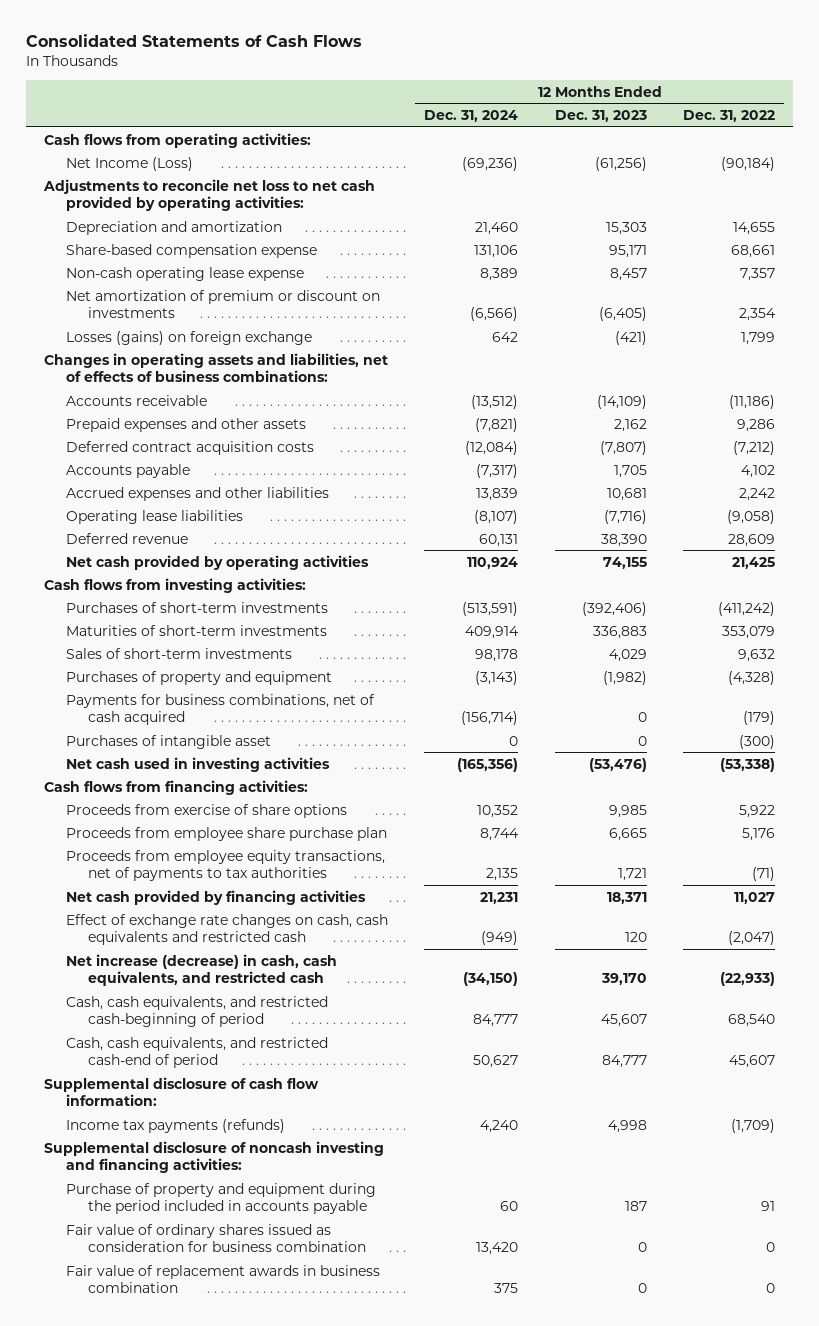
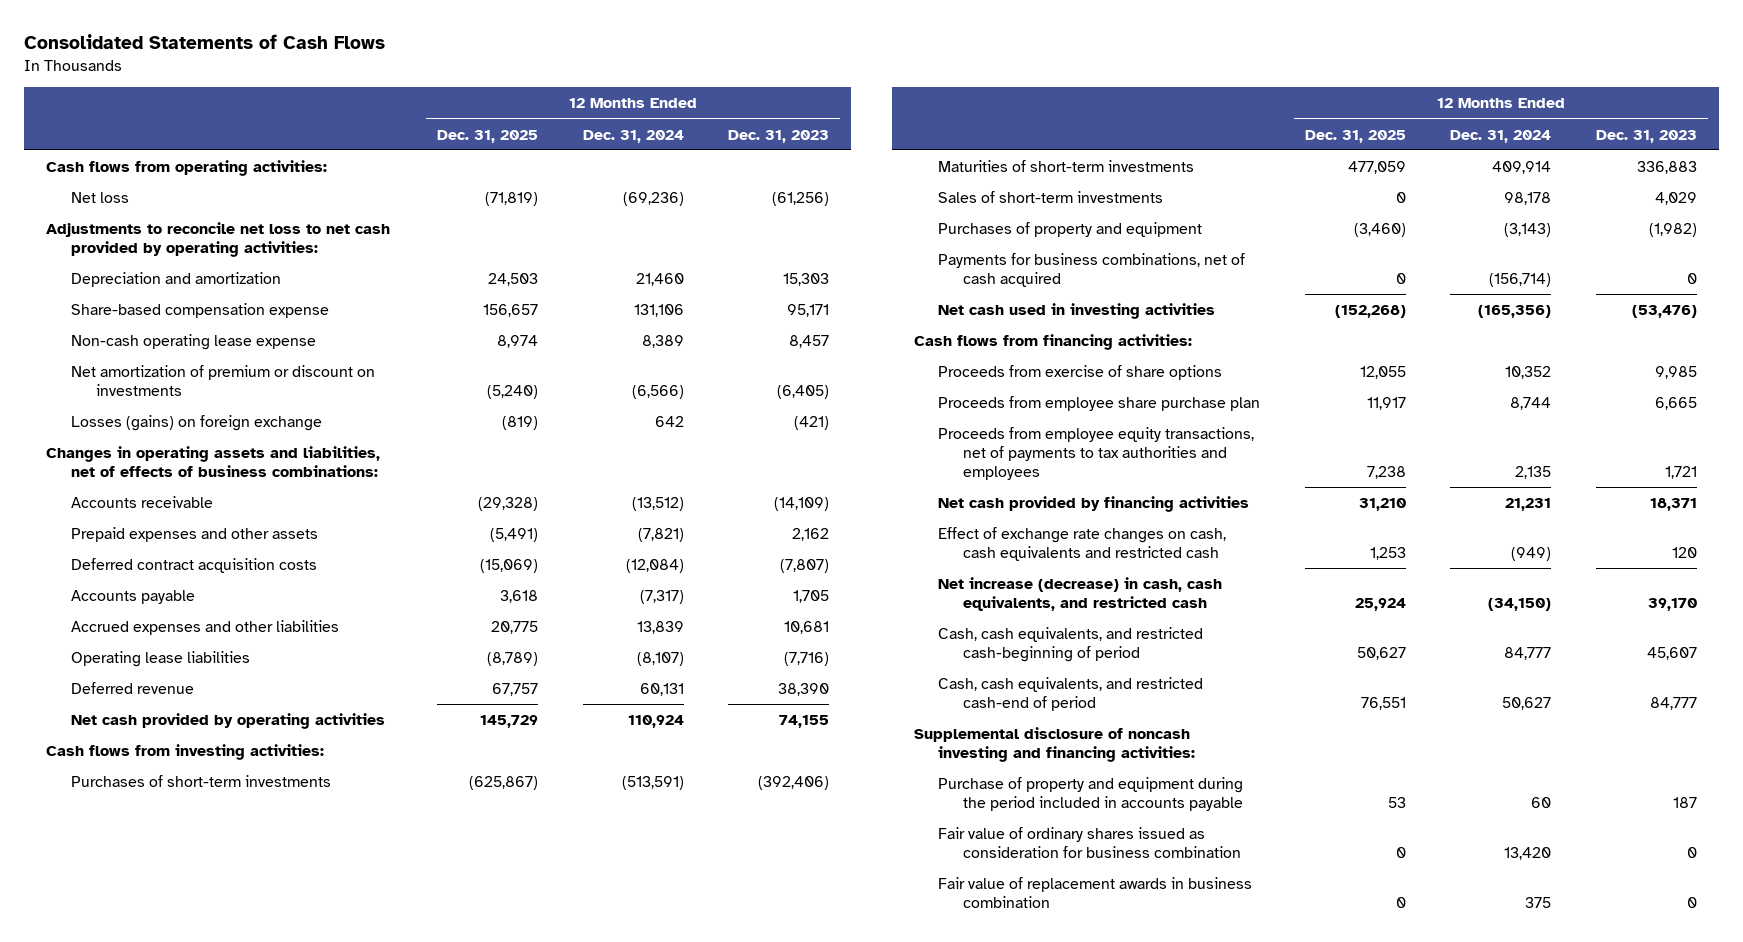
- | 12 Months Ended Dec. 31, 2024 | 12 Months Ended Dec. 31, 2023 | 12 Months Ended Dec. 31, 2022
+ | 12 Months Ended Dec. 31, 2025 | 12 Months Ended Dec. 31, 2024 | 12 Months Ended Dec. 31, 2023
- Net Income (Loss) | (69,236) | (61,256) | (90,184)
+ Net loss | (71,819) | (69,236) | (61,256)
- Purchases of intangible asset | 0 | 0 | (300)
- Proceeds from employee equity transactions, net of payments to tax authorities | 2,135 | 1,721 | (71)
+ Proceeds from employee equity transactions, net of payments to tax authorities and employees | 7,238 | 2,135 | 1,721
- Supplemental disclosure of cash flow information:
- Income tax payments (refunds) | 4,240 | 4,998 | (1,709)

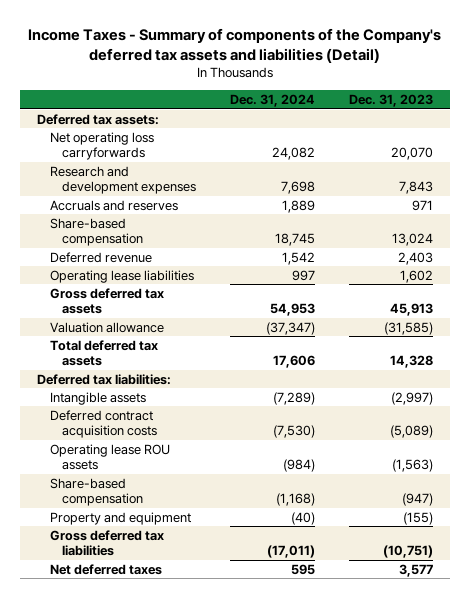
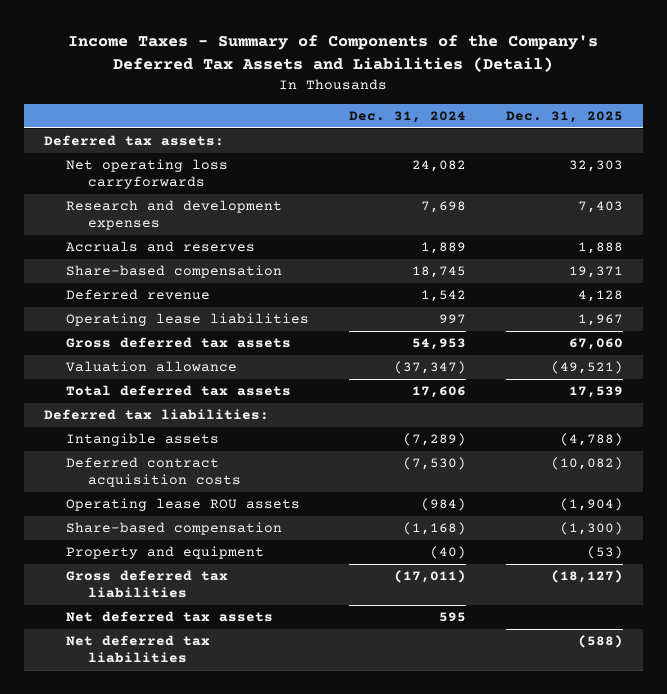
- Income Taxes - Summary of components of the Company's deferred tax assets and liabilities (Detail)
+ Income Taxes - Summary of Components of the Company's Deferred Tax Assets and Liabilities (Detail)
- | Dec. 31, 2024 | Dec. 31, 2023
+ | Dec. 31, 2024 | Dec. 31, 2025
- Net deferred taxes | 595 | 3,577
+ Net deferred tax assets | 595 |
+ Net deferred tax liabilities | | (588)

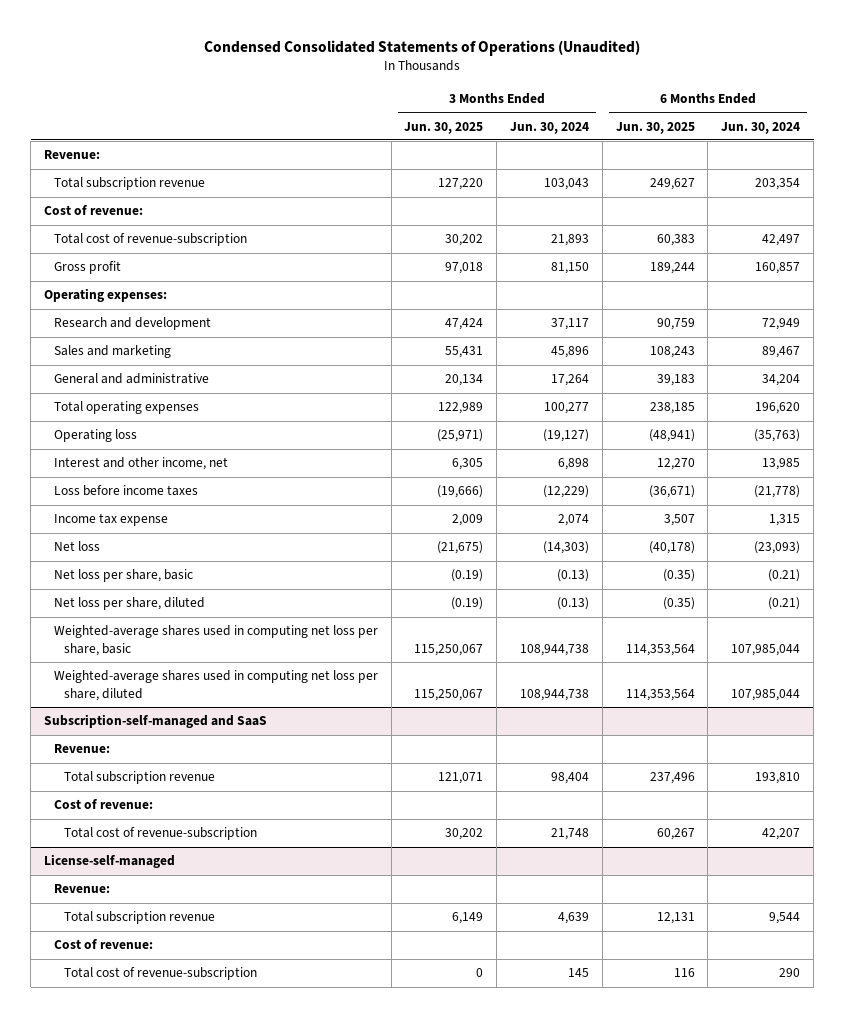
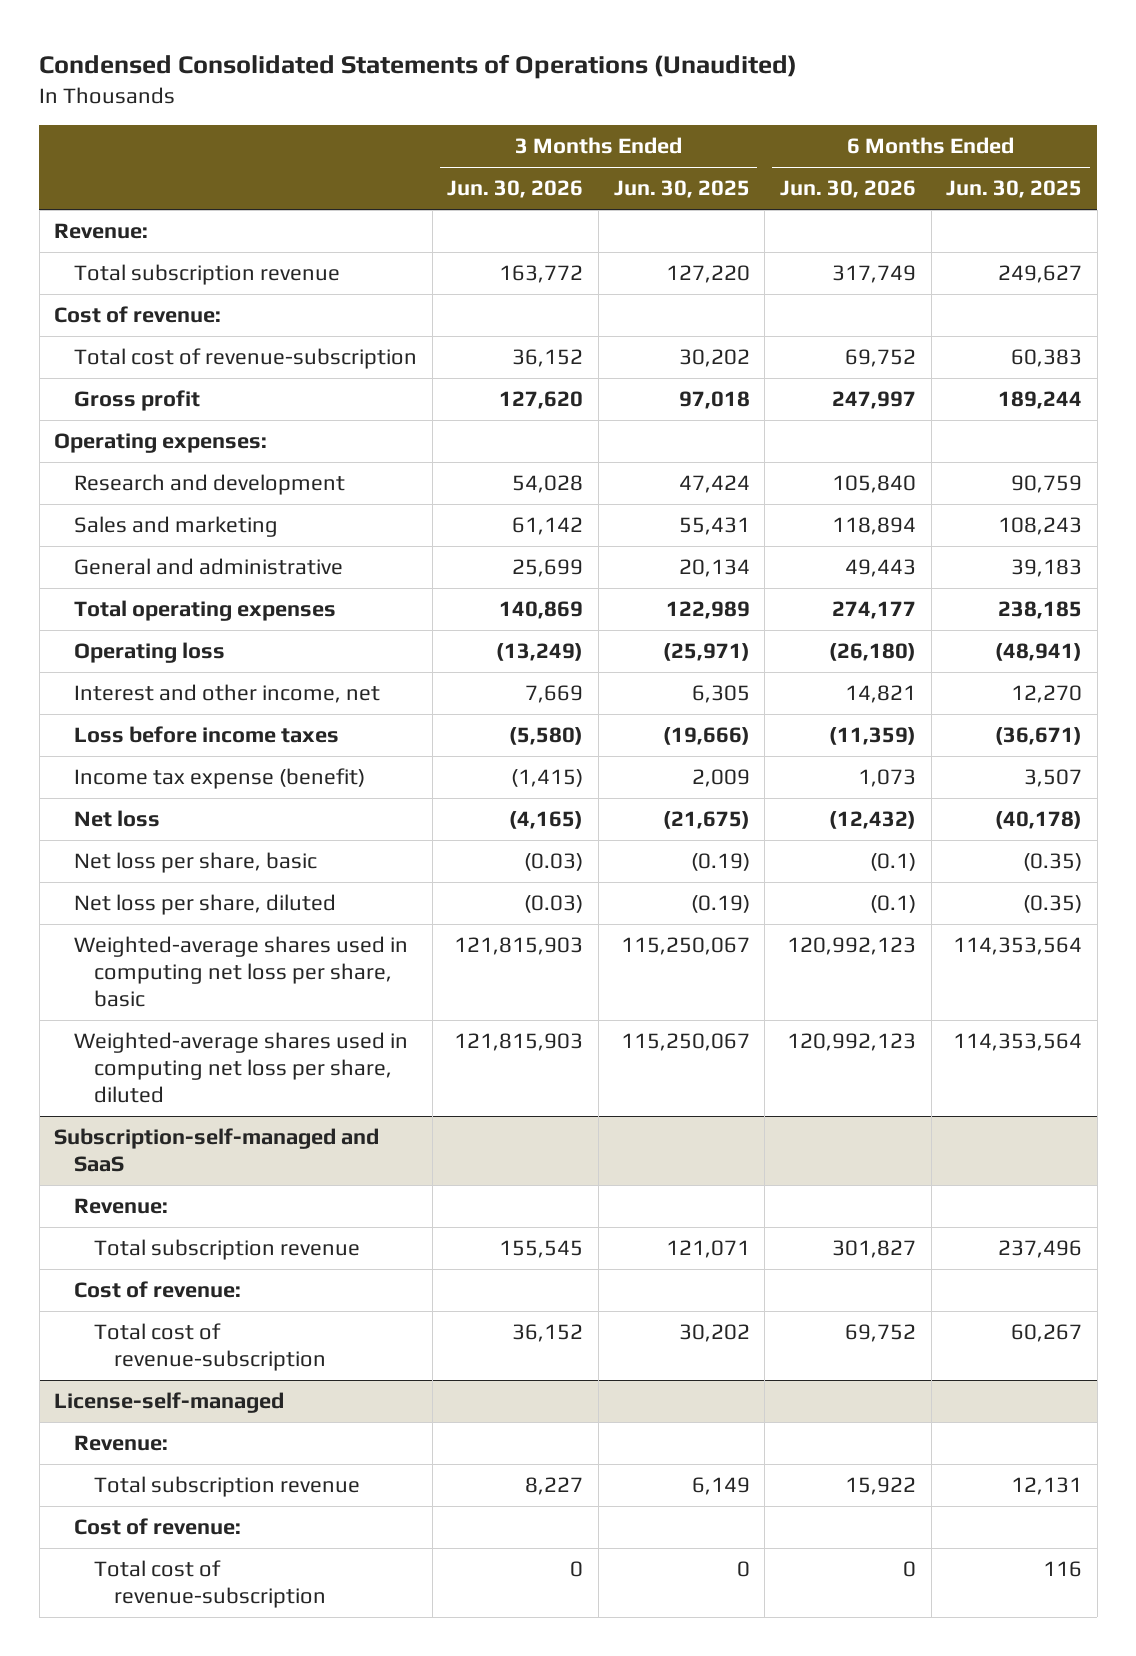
- | 3 Months Ended Jun. 30, 2025 | 3 Months Ended Jun. 30, 2024 | 6 Months Ended Jun. 30, 2025 | 6 Months Ended Jun. 30, 2024
+ | 3 Months Ended Jun. 30, 2026 | 3 Months Ended Jun. 30, 2025 | 6 Months Ended Jun. 30, 2026 | 6 Months Ended Jun. 30, 2025
- Income tax expense | 2,009 | 2,074 | 3,507 | 1,315
+ Income tax expense (benefit) | (1,415) | 2,009 | 1,073 | 3,507

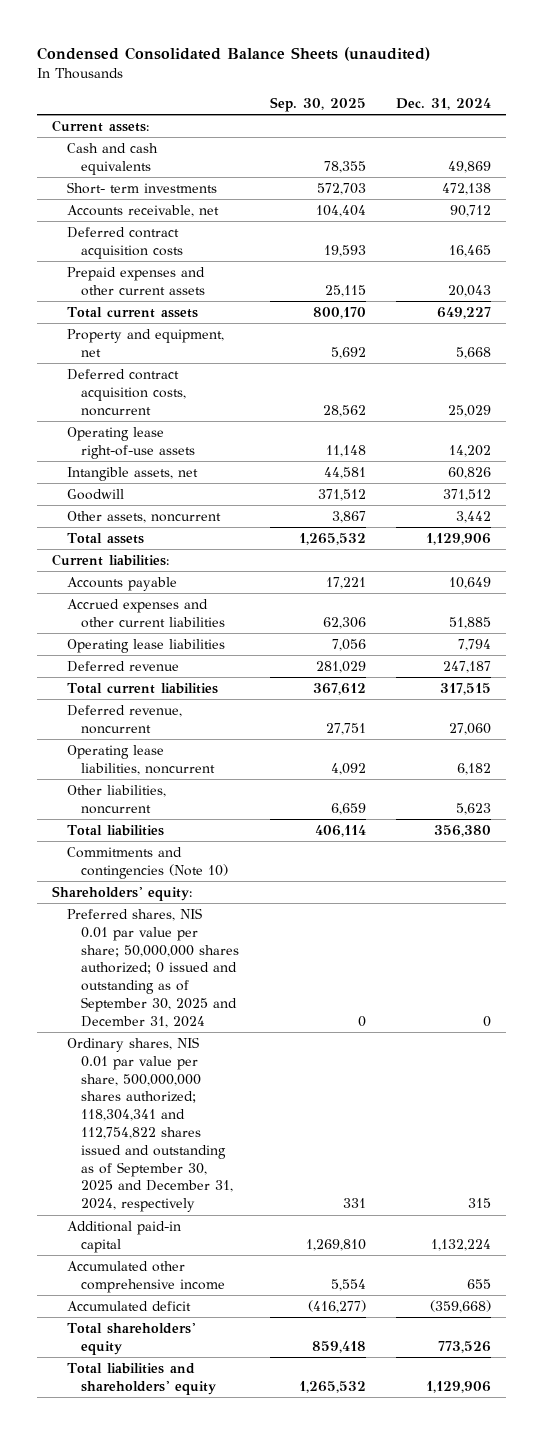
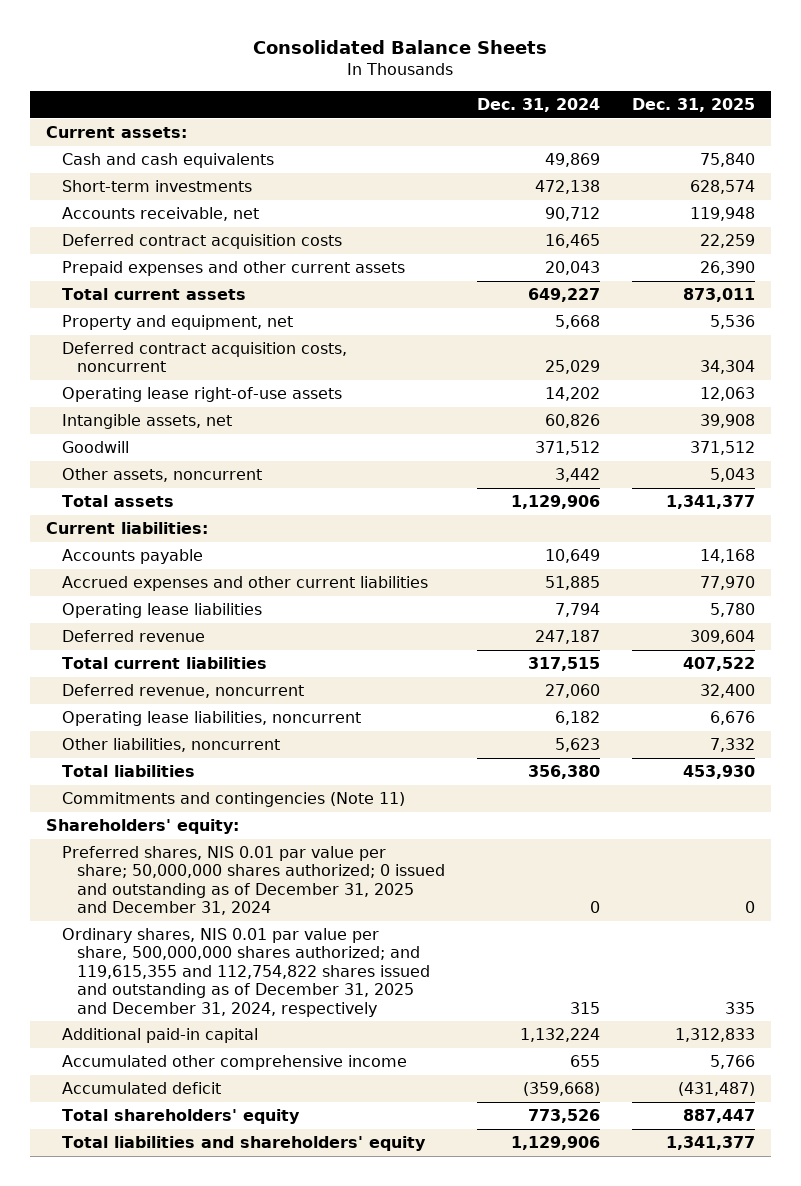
- Condensed Consolidated Balance Sheets (unaudited)
+ Consolidated Balance Sheets
- | Sep. 30, 2025 | Dec. 31, 2024
+ | Dec. 31, 2024 | Dec. 31, 2025
- Short- term investments | 572,703 | 472,138
+ Short-term investments | 472,138 | 628,574
- Commitments and contingencies (Note 10)
+ Commitments and contingencies (Note 11)
- Preferred shares, NIS 0.01 par value per share; 50,000,000 shares authorized; 0 issued and outstanding as of September 30, 2025 and December 31, 2024 | 0 | 0
- Ordinary shares, NIS 0.01 par value per share, 500,000,000 shares authorized; 118,304,341 and 112,754,822 shares issued and outstanding as of September 30, 2025 and December 31, 2024, respectively | 331 | 315
+ Preferred shares, NIS 0.01 par value per share; 50,000,000 shares authorized; 0 issued and outstanding as of December 31, 2025 and December 31, 2024 | 0 | 0
+ Ordinary shares, NIS 0.01 par value per share, 500,000,000 shares authorized; and 119,615,355 and 112,754,822 shares issued and outstanding as of December 31, 2025 and December 31, 2024, respectively | 315 | 335

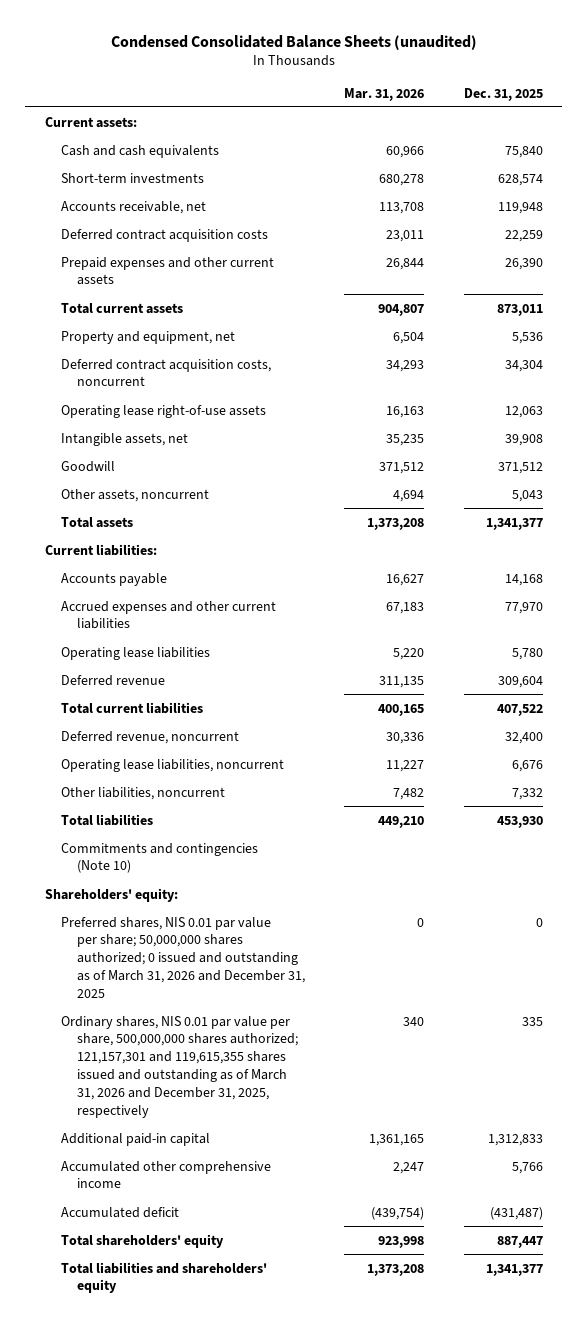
- Consolidated Balance Sheets
+ Condensed Consolidated Balance Sheets (unaudited)
- | Dec. 31, 2024 | Dec. 31, 2025
+ | Mar. 31, 2026 | Dec. 31, 2025
- Commitments and contingencies (Note 11)
+ Commitments and contingencies (Note 10)
- Preferred shares, NIS 0.01 par value per share; 50,000,000 shares authorized; 0 issued and outstanding as of December 31, 2025 and December 31, 2024 | 0 | 0
- Ordinary shares, NIS 0.01 par value per share, 500,000,000 shares authorized; and 119,615,355 and 112,754,822 shares issued and outstanding as of December 31, 2025 and December 31, 2024, respectively | 315 | 335
+ Preferred shares, NIS 0.01 par value per share; 50,000,000 shares authorized; 0 issued and outstanding as of March 31, 2026 and December 31, 2025 | 0 | 0
+ Ordinary shares, NIS 0.01 par value per share, 500,000,000 shares authorized; 121,157,301 and 119,615,355 shares issued and outstanding as of March 31, 2026 and December 31, 2025, respectively | 340 | 335

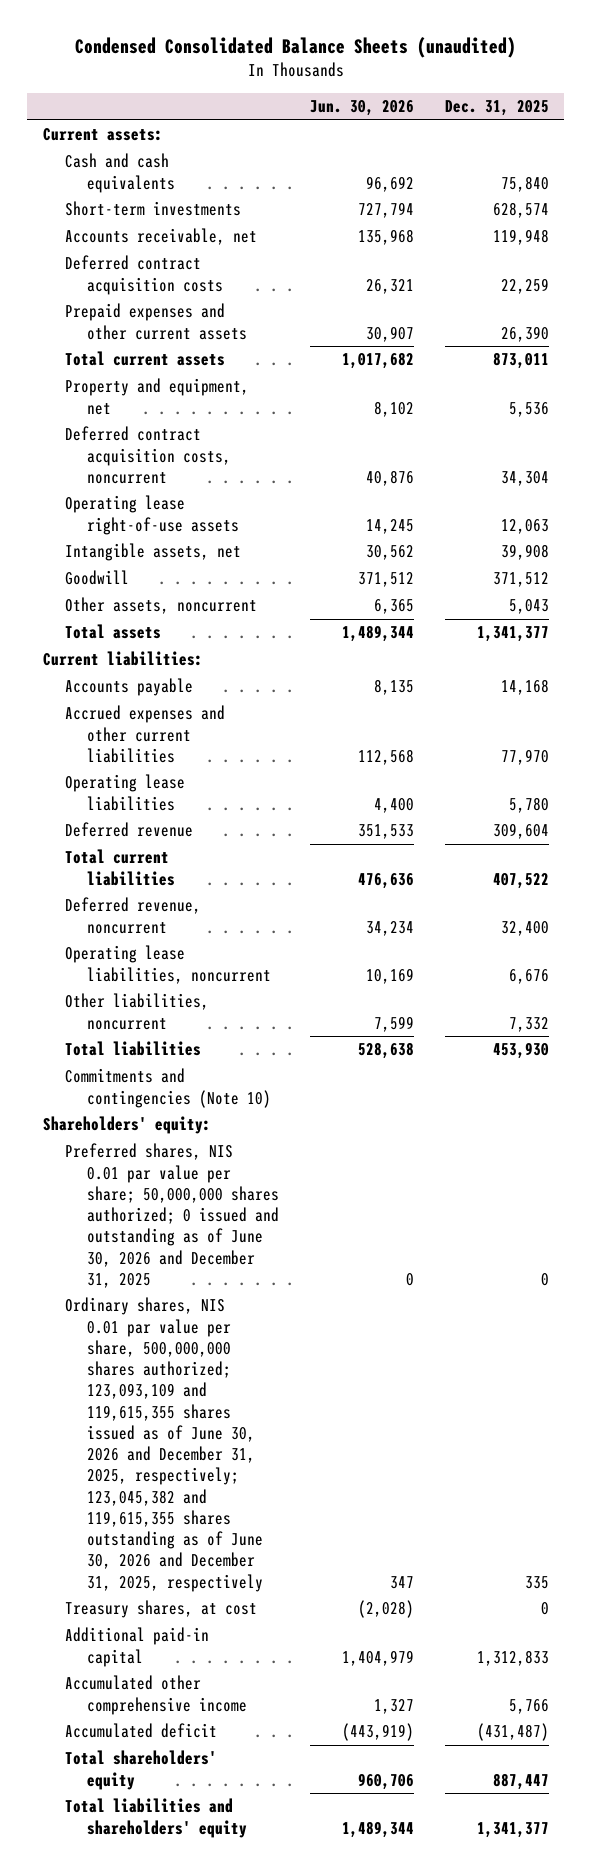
- | Mar. 31, 2026 | Dec. 31, 2025
+ | Jun. 30, 2026 | Dec. 31, 2025
- Preferred shares, NIS 0.01 par value per share; 50,000,000 shares authorized; 0 issued and outstanding as of March 31, 2026 and December 31, 2025 | 0 | 0
- Ordinary shares, NIS 0.01 par value per share, 500,000,000 shares authorized; 121,157,301 and 119,615,355 shares issued and outstanding as of March 31, 2026 and December 31, 2025, respectively | 340 | 335
+ Preferred shares, NIS 0.01 par value per share; 50,000,000 shares authorized; 0 issued and outstanding as of June 30, 2026 and December 31, 2025 | 0 | 0
+ Ordinary shares, NIS 0.01 par value per share, 500,000,000 shares authorized; 123,093,109 and 119,615,355 shares issued as of June 30, 2026 and December 31, 2025, respectively; 123,045,382 and 119,615,355 shares outstanding as of June 30, 2026 and December 31, 2025, respectively | 347 | 335
+ Treasury shares, at cost | (2,028) | 0

